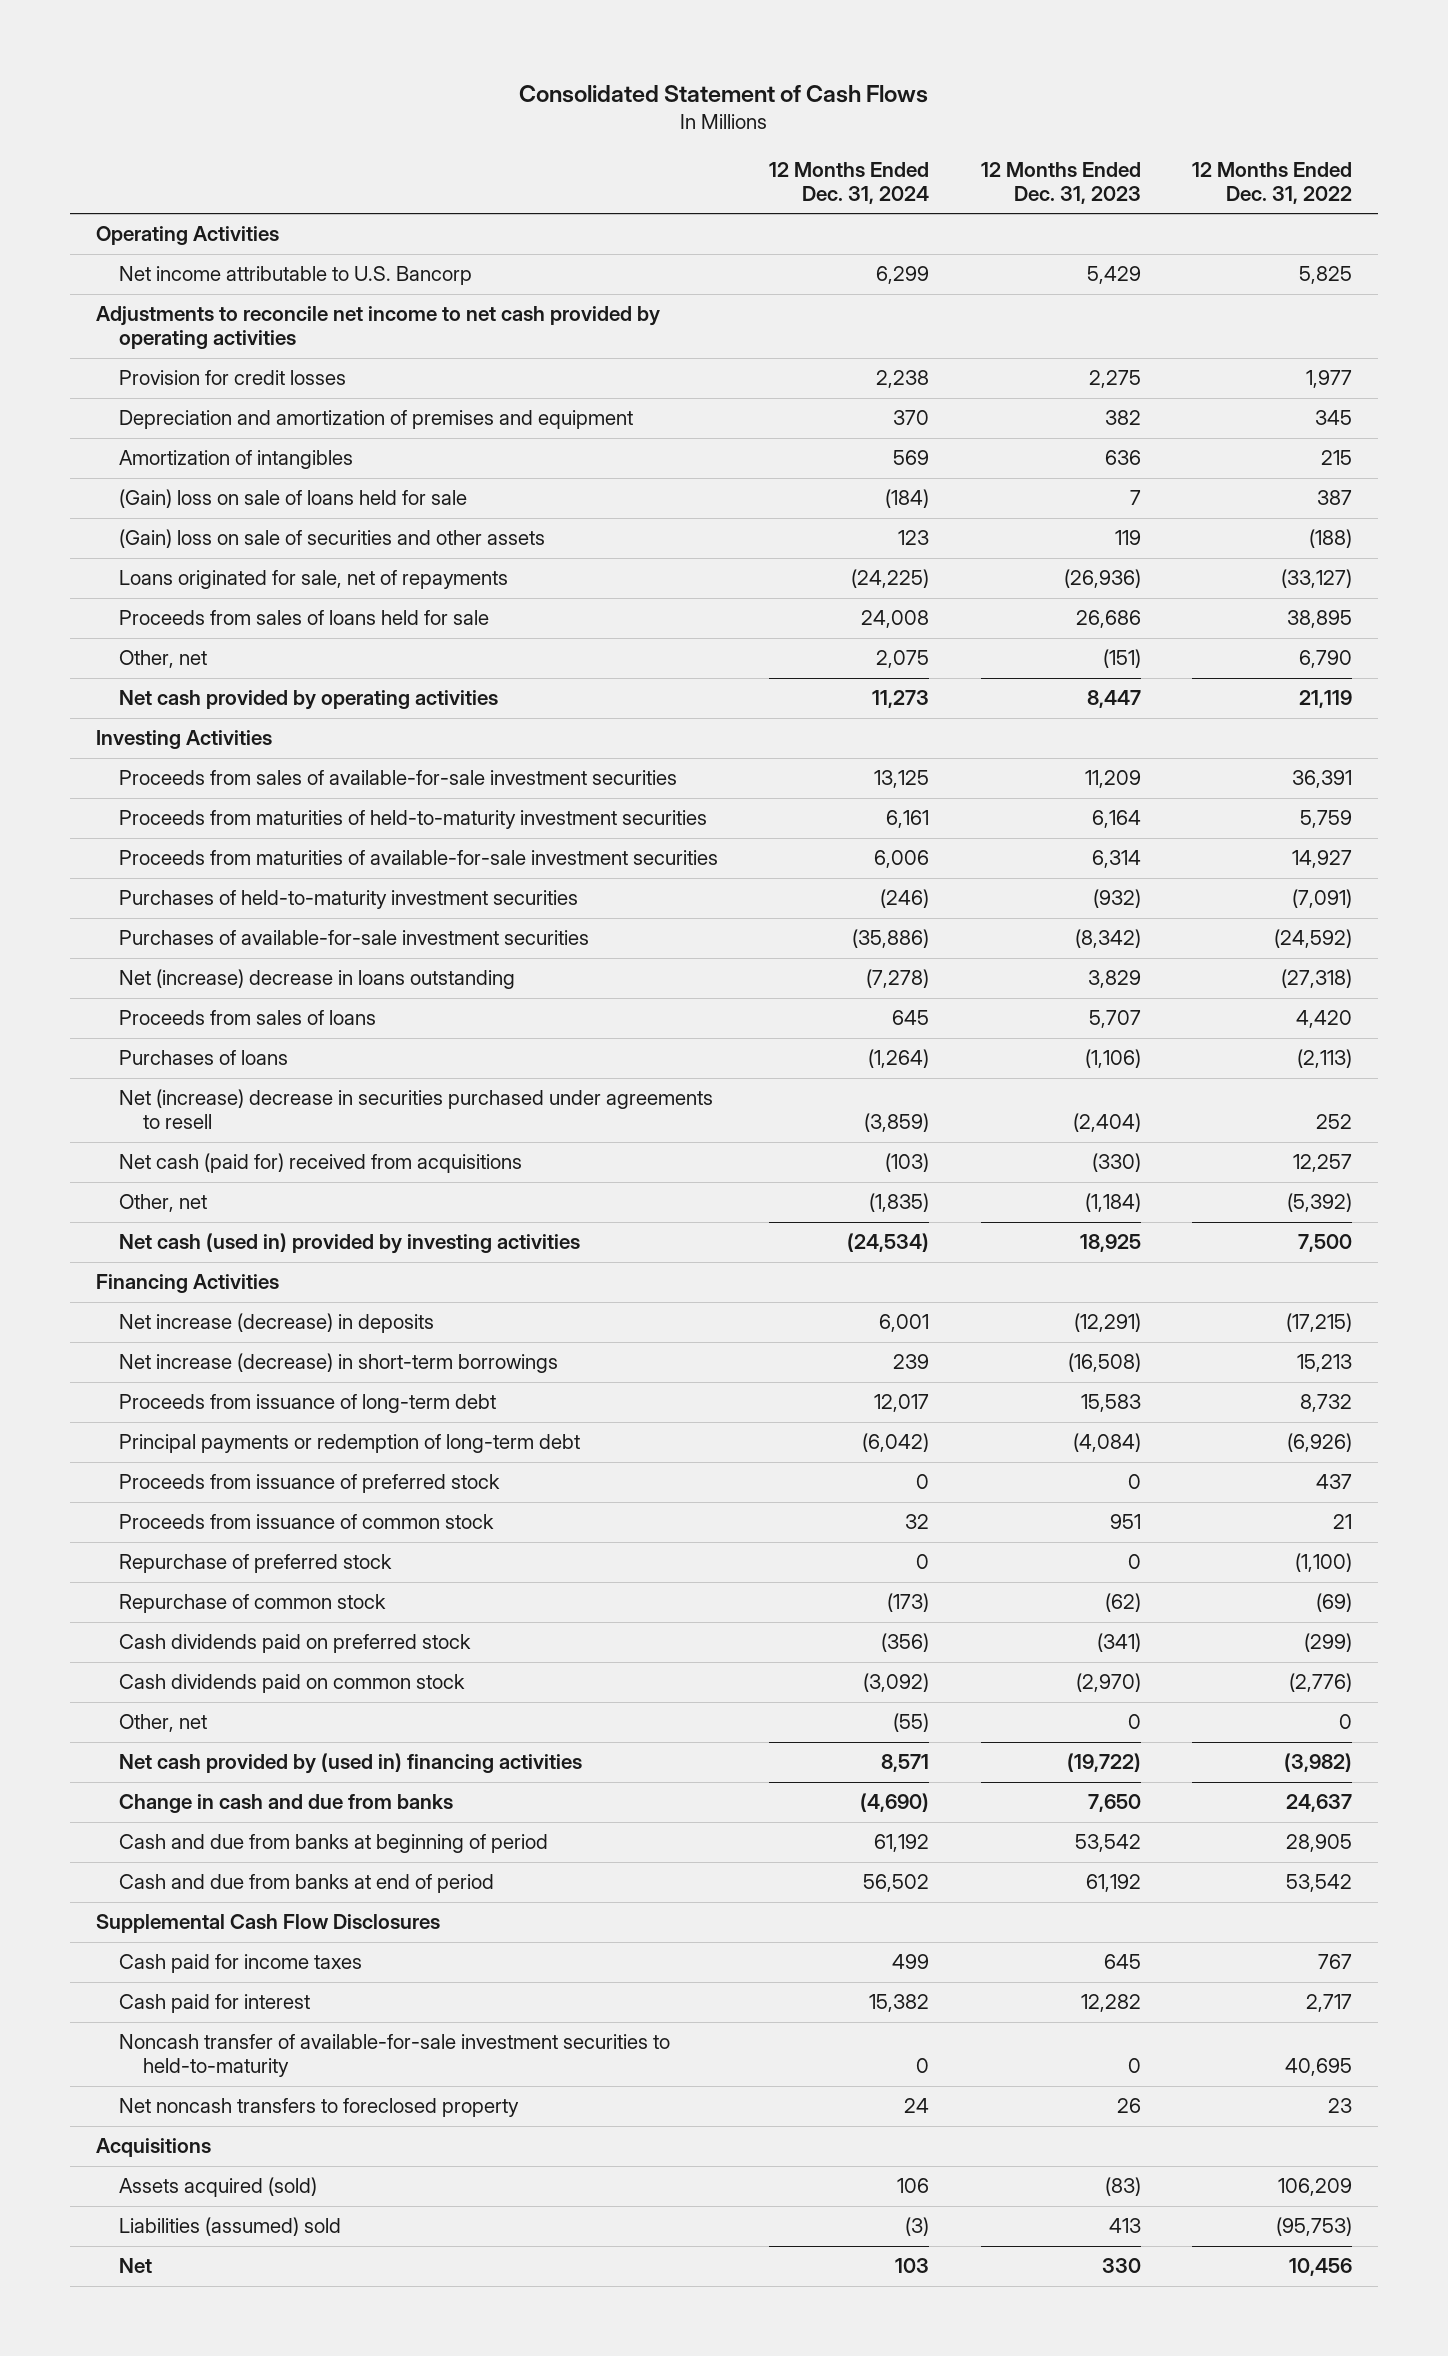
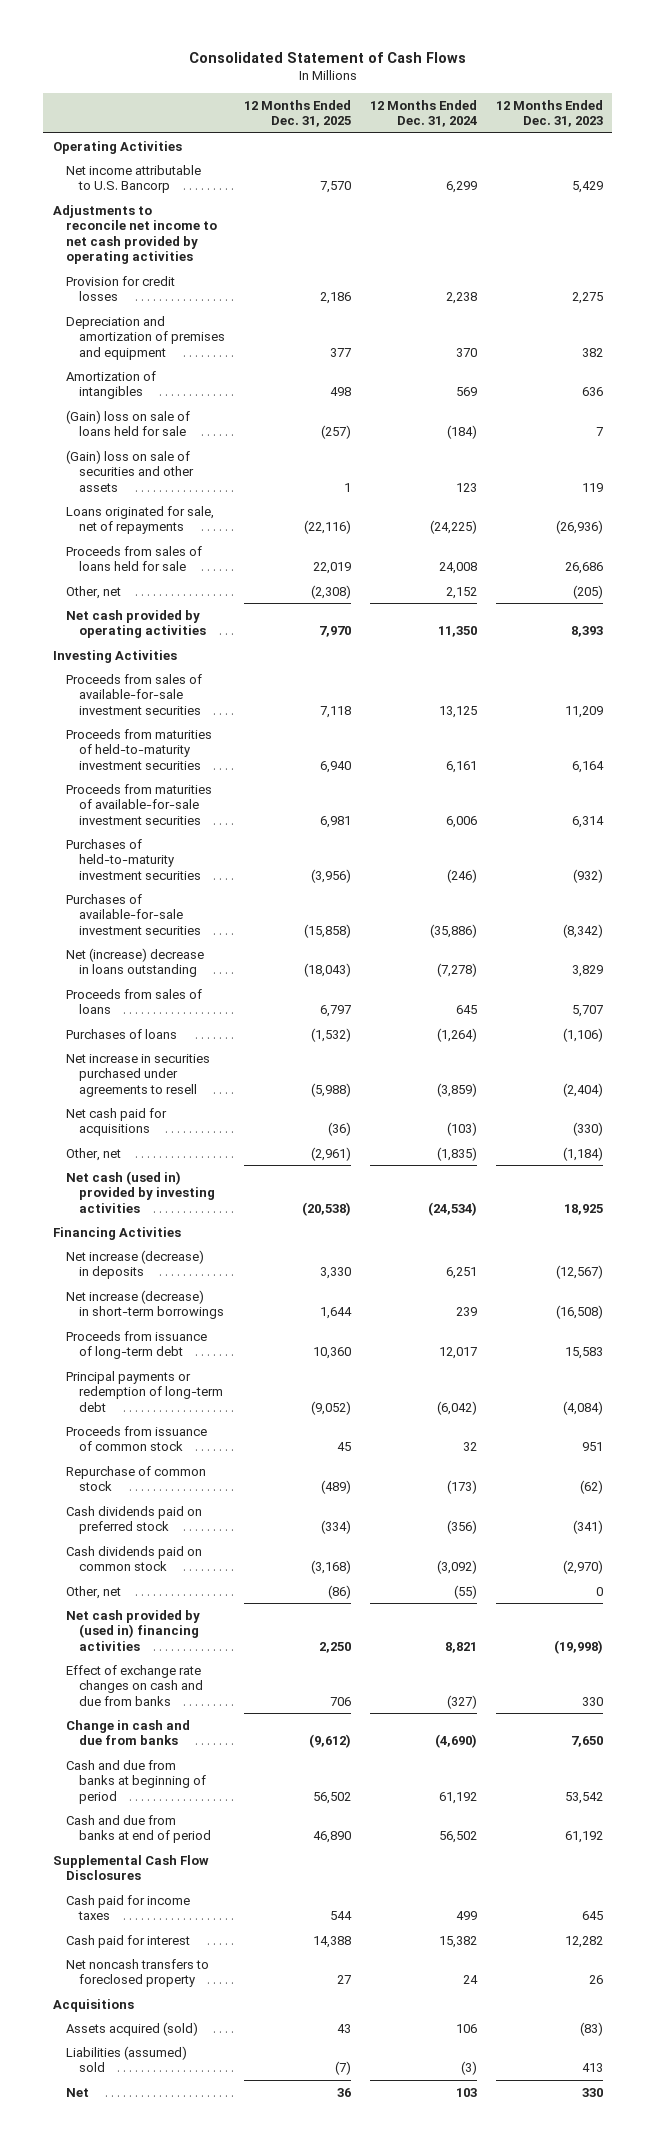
- | 12 Months Ended Dec. 31, 2024 | 12 Months Ended Dec. 31, 2023 | 12 Months Ended Dec. 31, 2022
+ | 12 Months Ended Dec. 31, 2025 | 12 Months Ended Dec. 31, 2024 | 12 Months Ended Dec. 31, 2023
- Other, net | 2,075 | (151) | 6,790
- Net cash provided by operating activities | 11,273 | 8,447 | 21,119
+ Other, net | (2,308) | 2,152 | (205)
+ Net cash provided by operating activities | 7,970 | 11,350 | 8,393
- Net (increase) decrease in securities purchased under agreements to resell | (3,859) | (2,404) | 252
- Net cash (paid for) received from acquisitions | (103) | (330) | 12,257
+ Net increase in securities purchased under agreements to resell | (5,988) | (3,859) | (2,404)
+ Net cash paid for acquisitions | (36) | (103) | (330)
- Net increase (decrease) in deposits | 6,001 | (12,291) | (17,215)
+ Net increase (decrease) in deposits | 3,330 | 6,251 | (12,567)
- Proceeds from issuance of preferred stock | 0 | 0 | 437
- Repurchase of preferred stock | 0 | 0 | (1,100)
- Net cash provided by (used in) financing activities | 8,571 | (19,722) | (3,982)
+ Net cash provided by (used in) financing activities | 2,250 | 8,821 | (19,998)
+ Effect of exchange rate changes on cash and due from banks | 706 | (327) | 330
- Noncash transfer of available-for-sale investment securities to held-to-maturity | 0 | 0 | 40,695

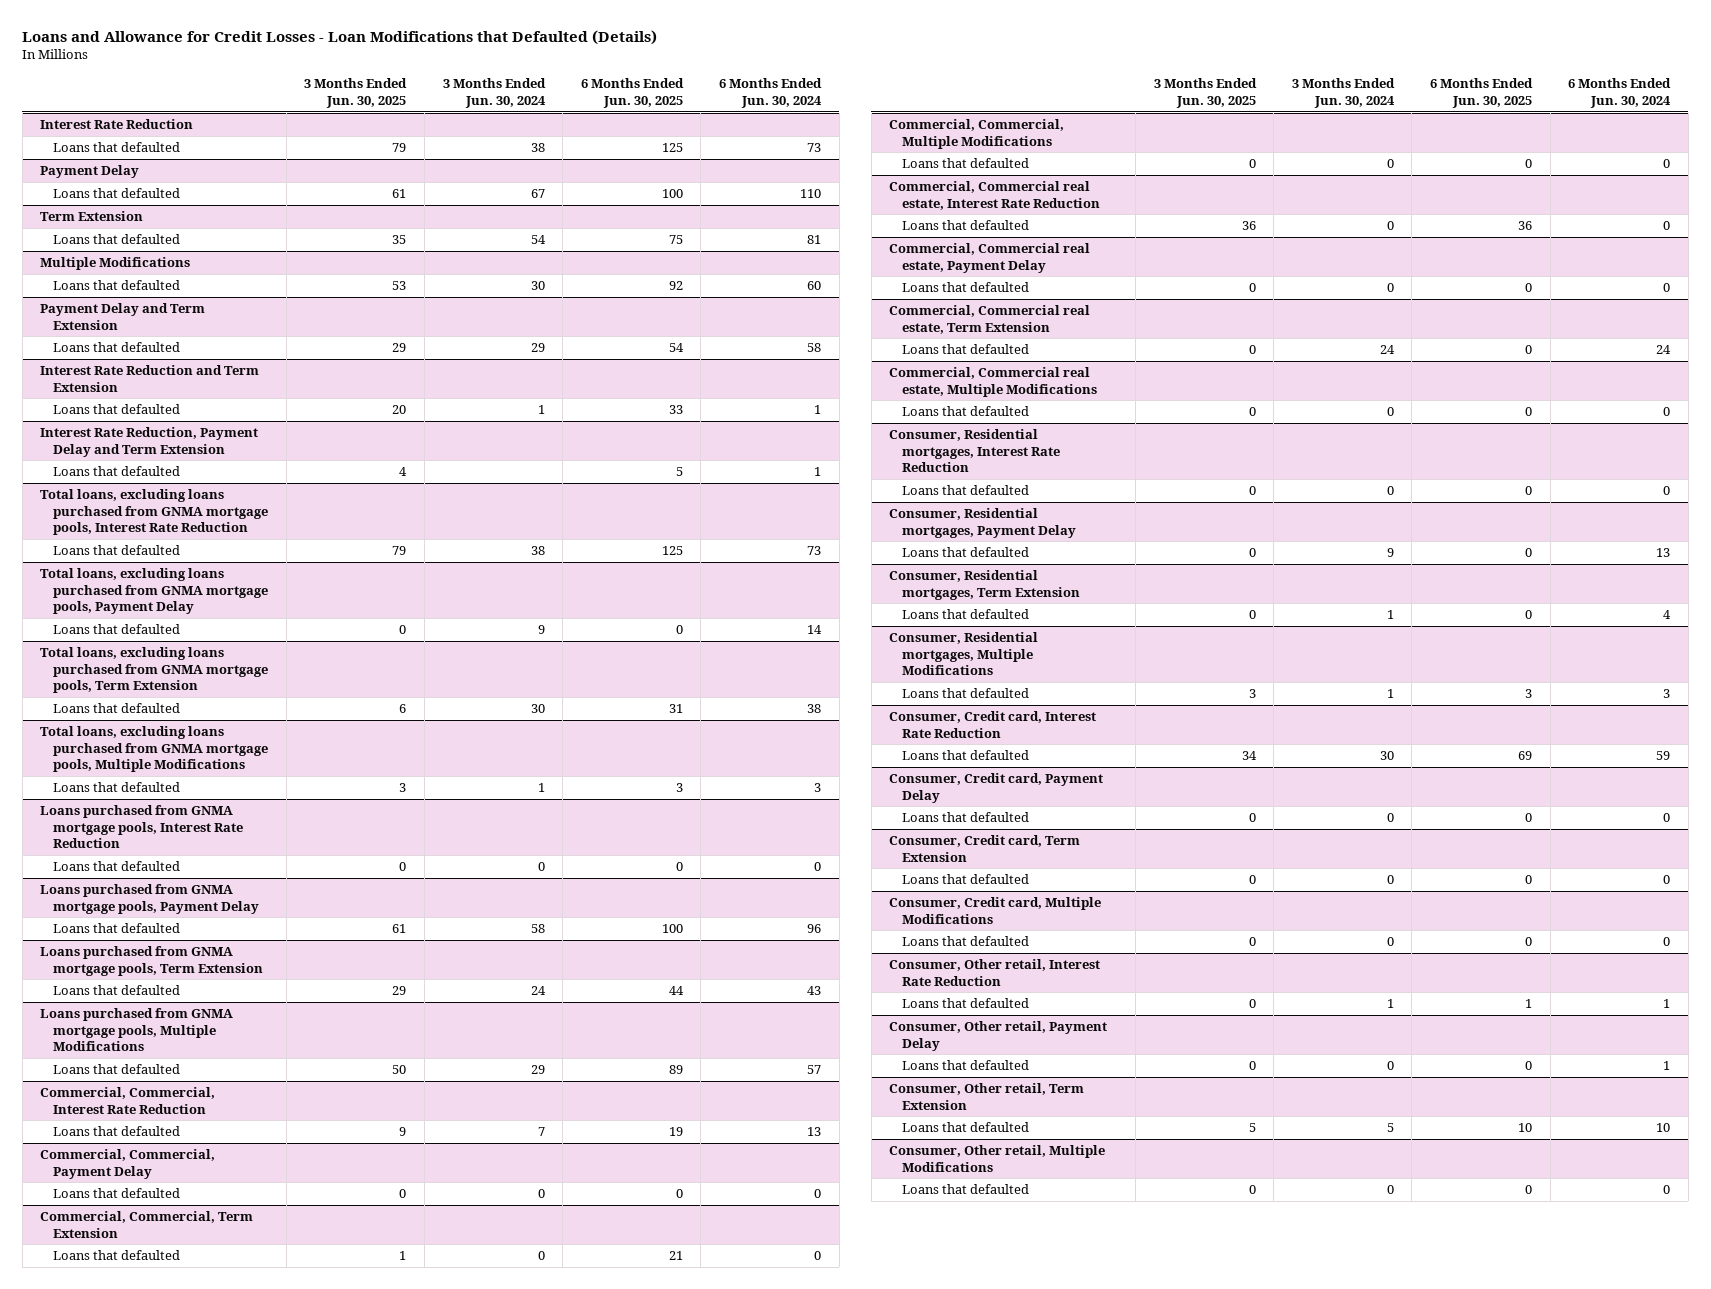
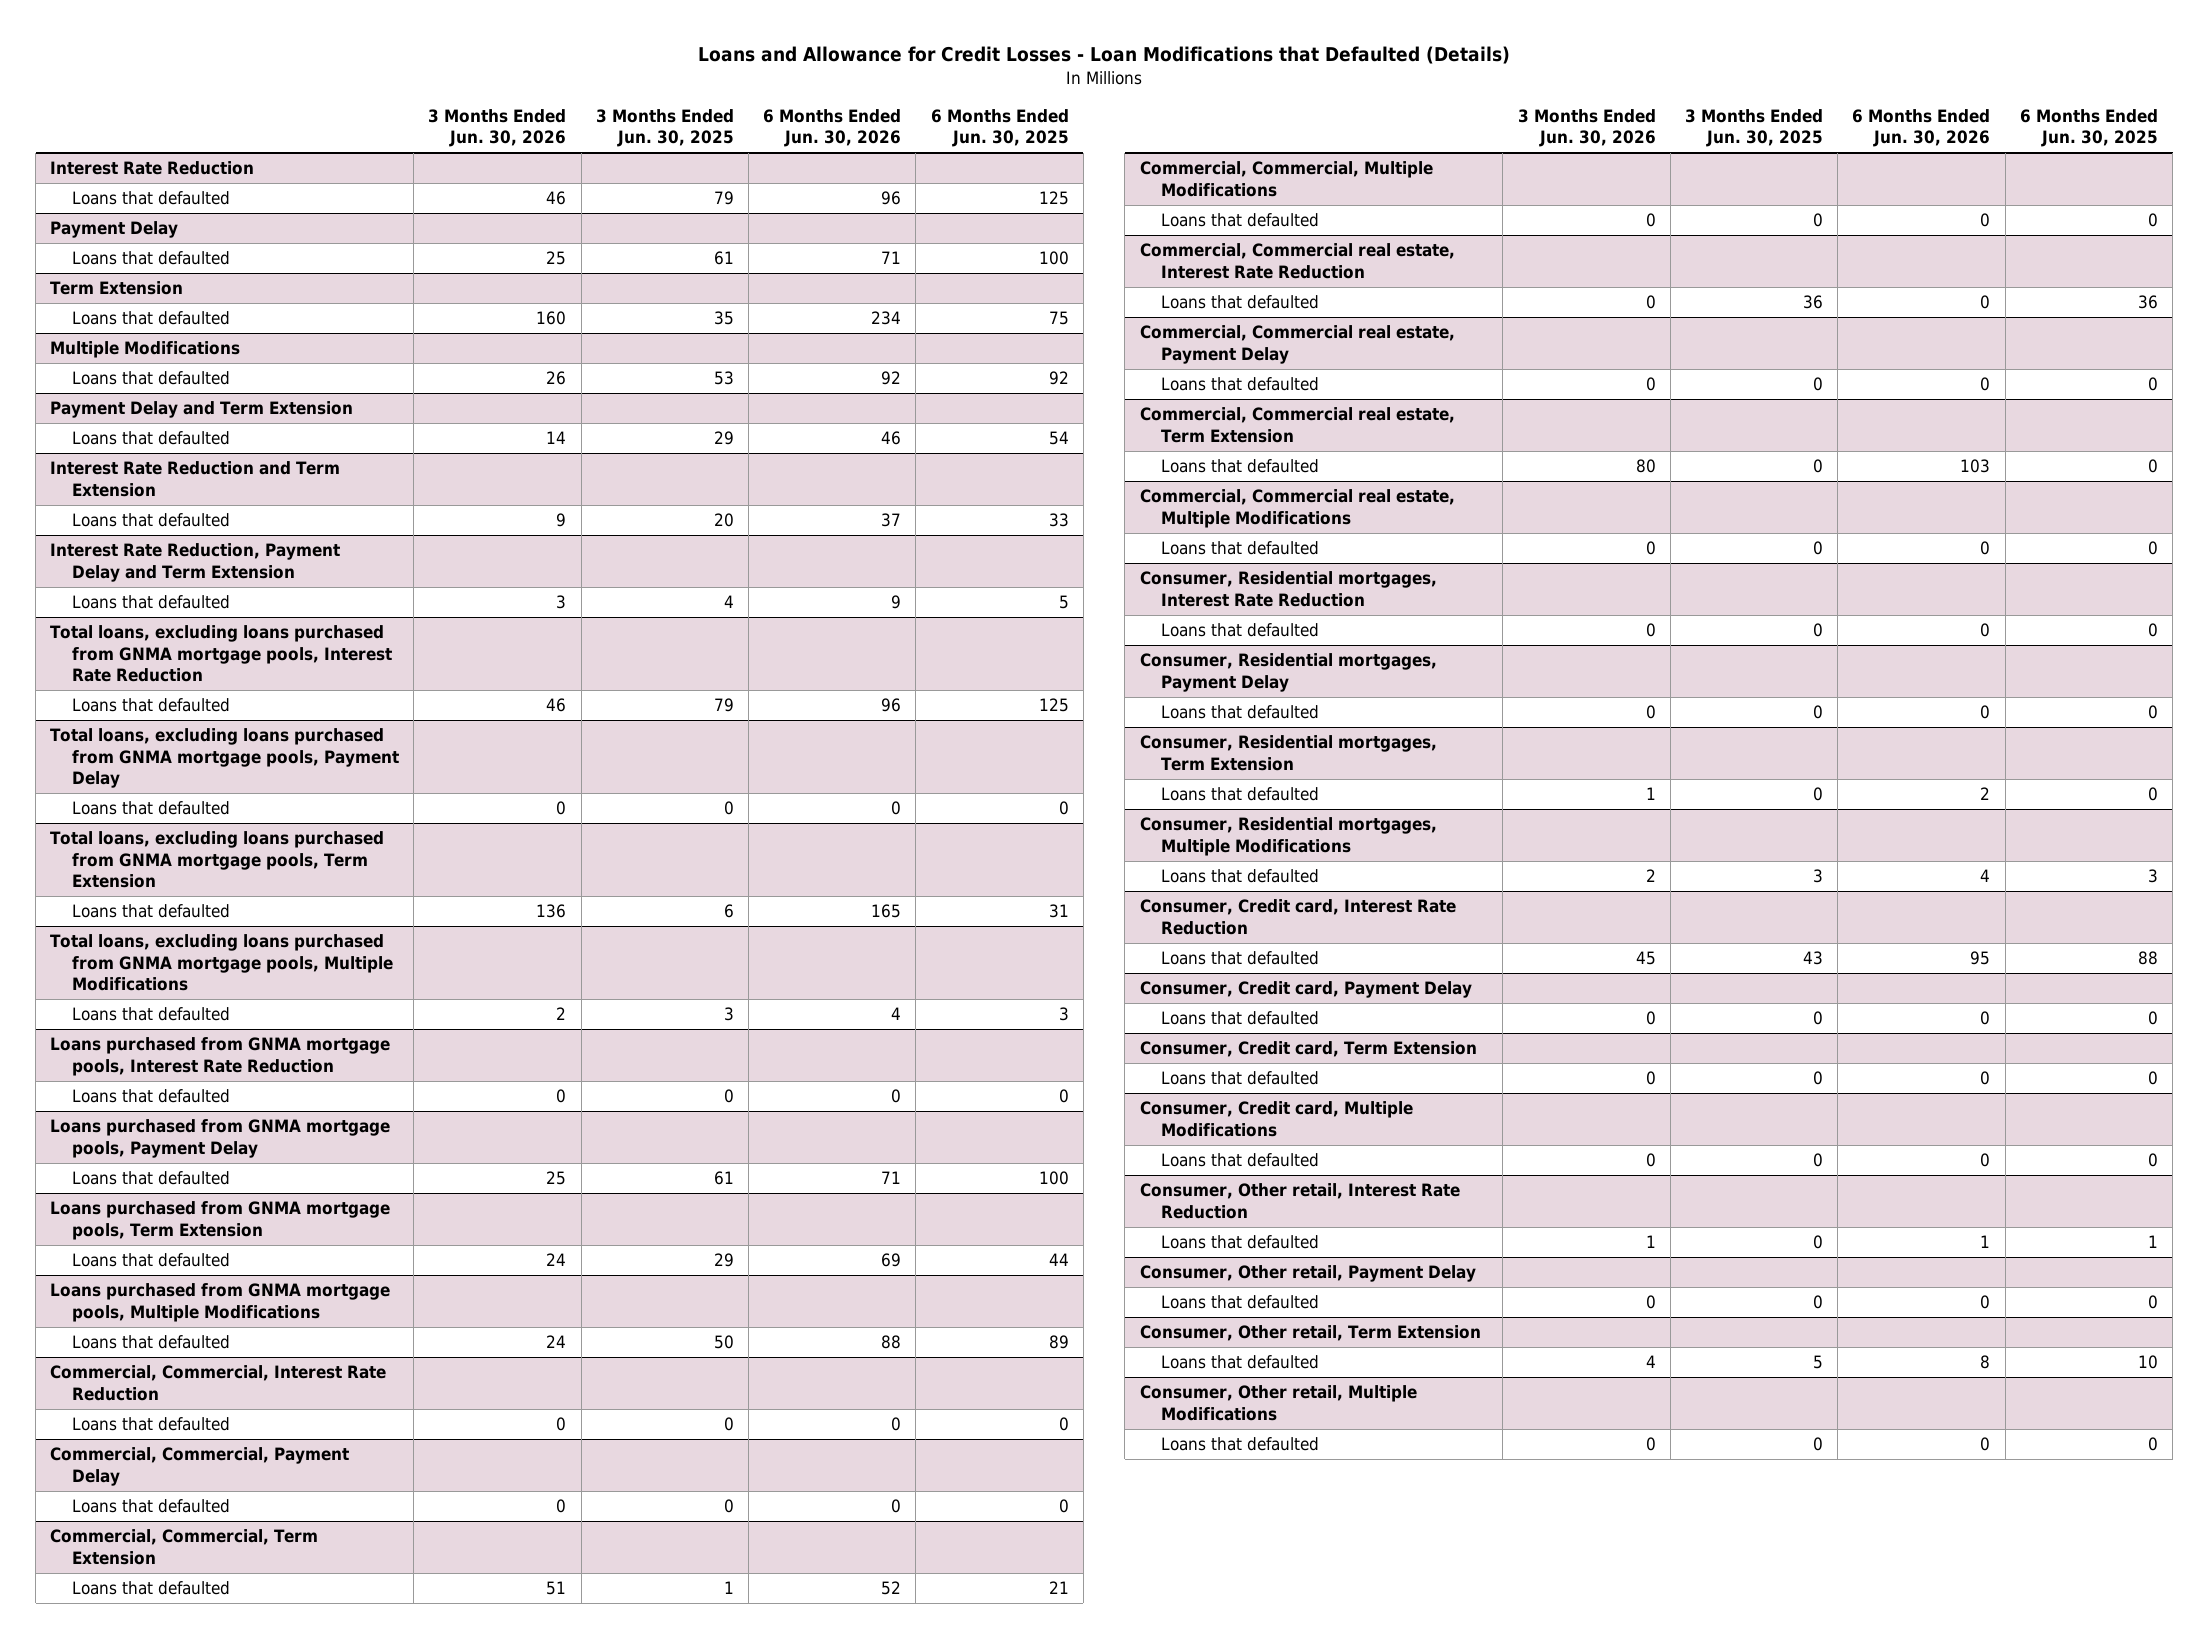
- | 3 Months Ended Jun. 30, 2025 | 3 Months Ended Jun. 30, 2024 | 6 Months Ended Jun. 30, 2025 | 6 Months Ended Jun. 30, 2024
+ | 3 Months Ended Jun. 30, 2026 | 3 Months Ended Jun. 30, 2025 | 6 Months Ended Jun. 30, 2026 | 6 Months Ended Jun. 30, 2025
@ Commercial, Commercial, Interest Rate Reduction
- Loans that defaulted | 9 | 7 | 19 | 13
+ Loans that defaulted | 0 | 0 | 0 | 0
@ Consumer, Credit card, Interest Rate Reduction
- Loans that defaulted | 34 | 30 | 69 | 59
+ Loans that defaulted | 45 | 43 | 95 | 88

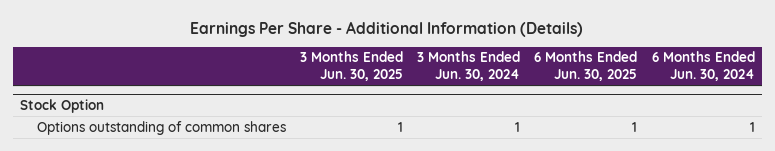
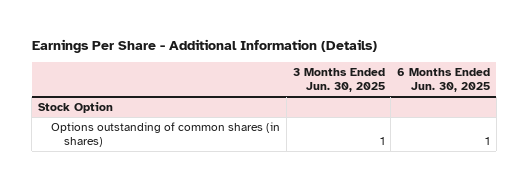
- | 3 Months Ended Jun. 30, 2025 | 3 Months Ended Jun. 30, 2024 | 6 Months Ended Jun. 30, 2025 | 6 Months Ended Jun. 30, 2024
+ | 3 Months Ended Jun. 30, 2025 | 6 Months Ended Jun. 30, 2025
@ Stock Option
- Options outstanding of common shares | 1 | 1 | 1 | 1
+ Options outstanding of common shares (in shares) | 1 | 1

